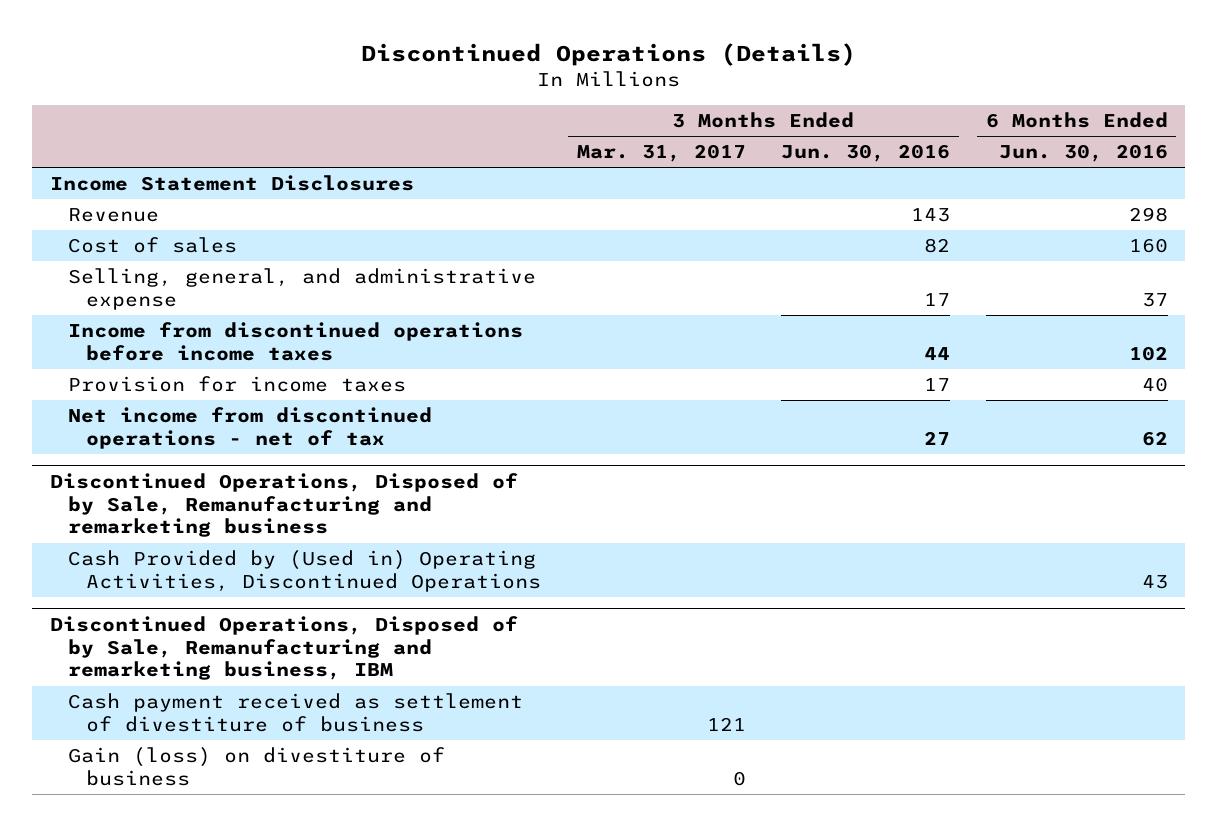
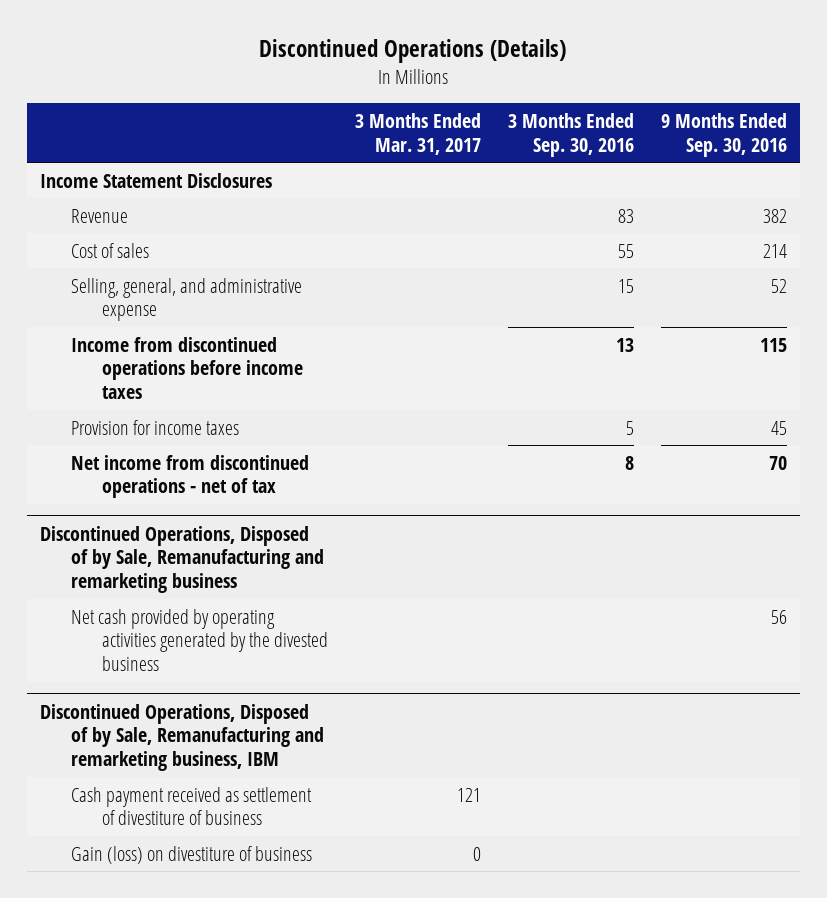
- | 3 Months Ended Mar. 31, 2017 | 3 Months Ended Jun. 30, 2016 | 6 Months Ended Jun. 30, 2016
+ | 3 Months Ended Mar. 31, 2017 | 3 Months Ended Sep. 30, 2016 | 9 Months Ended Sep. 30, 2016
@ Discontinued Operations, Disposed of by Sale, Remanufacturing and remarketing business
- Cash Provided by (Used in) Operating Activities, Discontinued Operations | | | 43
+ Net cash provided by operating activities generated by the divested business | | | 56

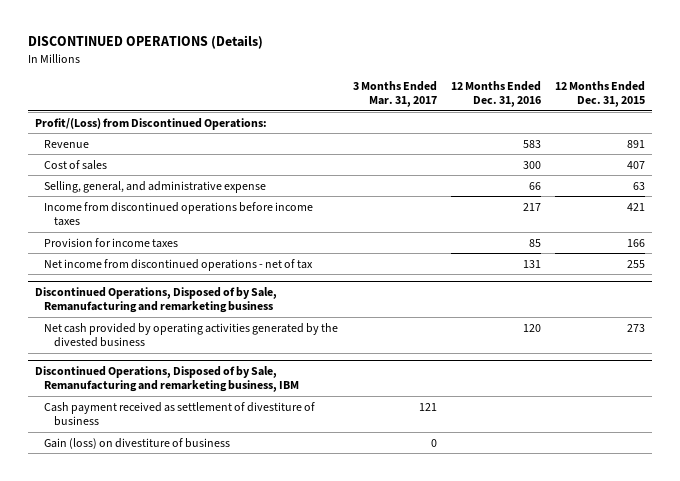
- Discontinued Operations (Details)
+ DISCONTINUED OPERATIONS (Details)
- | 3 Months Ended Mar. 31, 2017 | 3 Months Ended Sep. 30, 2016 | 9 Months Ended Sep. 30, 2016
+ | 3 Months Ended Mar. 31, 2017 | 12 Months Ended Dec. 31, 2016 | 12 Months Ended Dec. 31, 2015
- Income Statement Disclosures
+ Profit/(Loss) from Discontinued Operations:

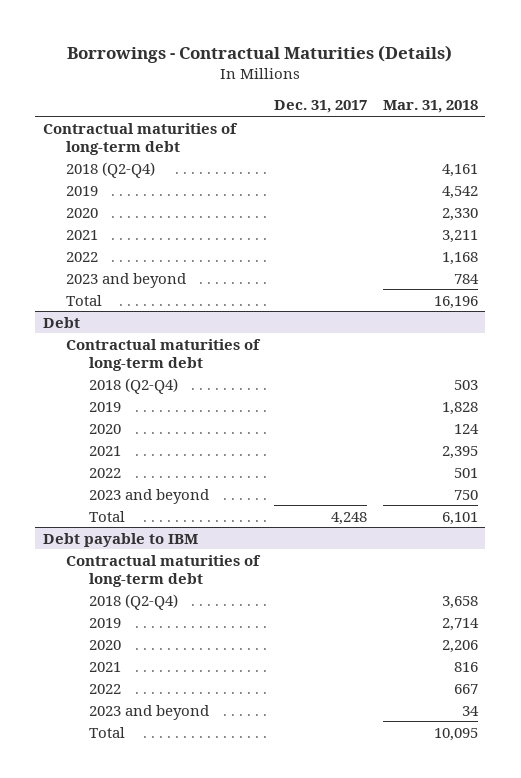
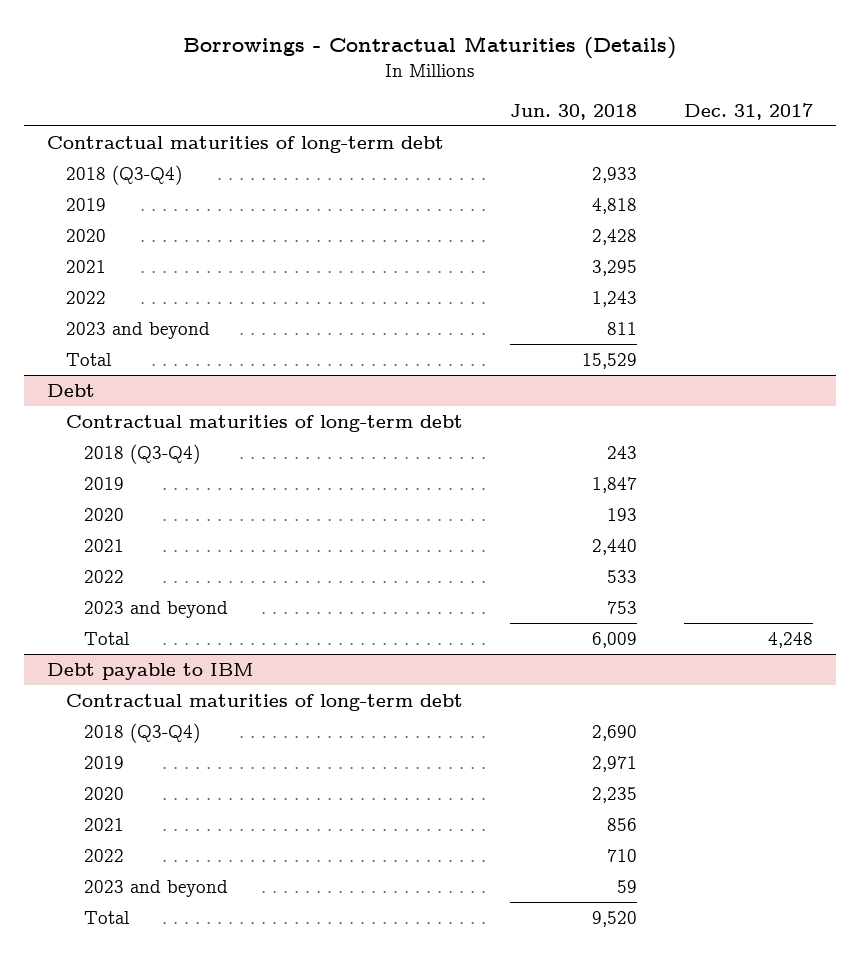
- | Dec. 31, 2017 | Mar. 31, 2018
+ | Jun. 30, 2018 | Dec. 31, 2017
- 2018 (Q2-Q4) | | 4,161
+ 2018 (Q3-Q4) | 2,933 |
@ Debt
- 2018 (Q2-Q4) | | 503
+ 2018 (Q3-Q4) | 243 |
@ Debt payable to IBM
- 2018 (Q2-Q4) | | 3,658
+ 2018 (Q3-Q4) | 2,690 |

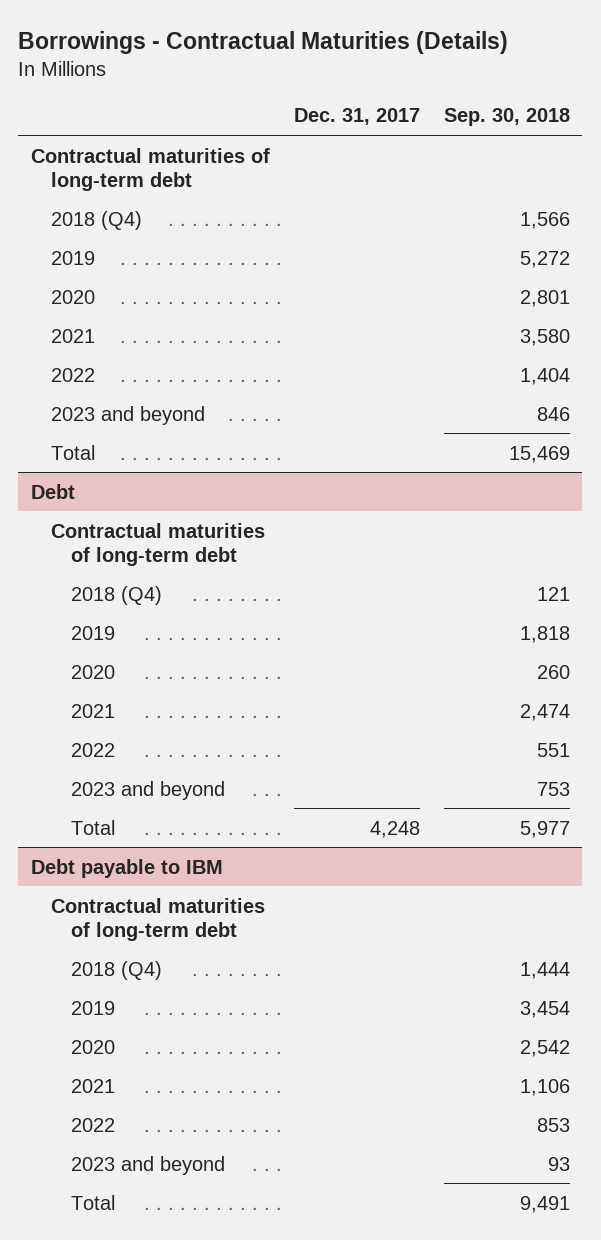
- | Jun. 30, 2018 | Dec. 31, 2017
+ | Dec. 31, 2017 | Sep. 30, 2018
- 2018 (Q3-Q4) | 2,933 |
+ 2018 (Q4) | | 1,566
@ Debt
- 2018 (Q3-Q4) | 243 |
+ 2018 (Q4) | | 121
@ Debt payable to IBM
- 2018 (Q3-Q4) | 2,690 |
+ 2018 (Q4) | | 1,444

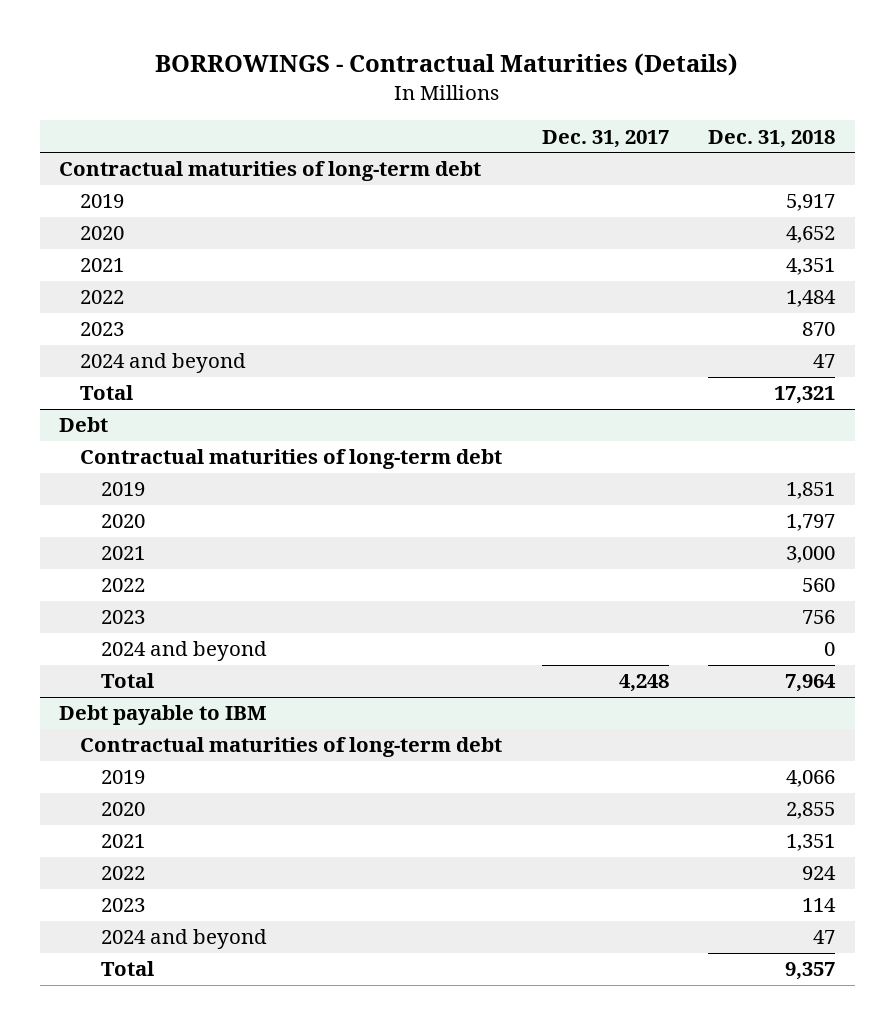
- Borrowings - Contractual Maturities (Details)
+ BORROWINGS - Contractual Maturities (Details)
- | Dec. 31, 2017 | Sep. 30, 2018
+ | Dec. 31, 2017 | Dec. 31, 2018
- 2018 (Q4) | | 1,566
- 2023 and beyond | | 846
+ 2023 | | 870
+ 2024 and beyond | | 47
@ Debt
- 2018 (Q4) | | 121
- 2023 and beyond | | 753
+ 2023 | | 756
+ 2024 and beyond | | 0
@ Debt payable to IBM
- 2018 (Q4) | | 1,444
- 2023 and beyond | | 93
+ 2023 | | 114
+ 2024 and beyond | | 47

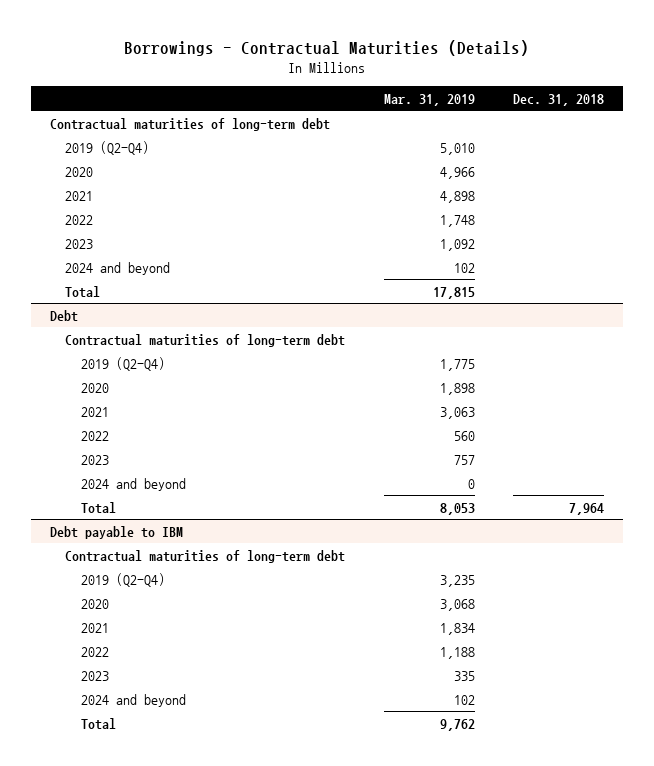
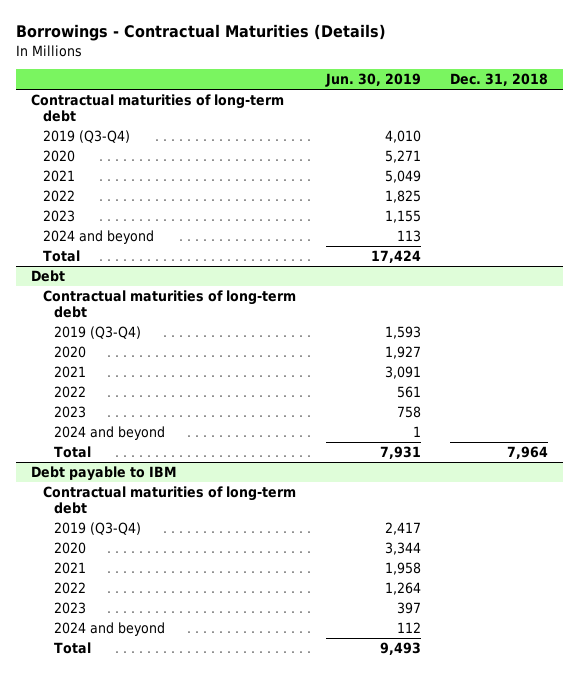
- | Mar. 31, 2019 | Dec. 31, 2018
+ | Jun. 30, 2019 | Dec. 31, 2018
- 2019 (Q2-Q4) | 5,010 |
+ 2019 (Q3-Q4) | 4,010 |
@ Debt
- 2019 (Q2-Q4) | 1,775 |
+ 2019 (Q3-Q4) | 1,593 |
@ Debt payable to IBM
- 2019 (Q2-Q4) | 3,235 |
+ 2019 (Q3-Q4) | 2,417 |

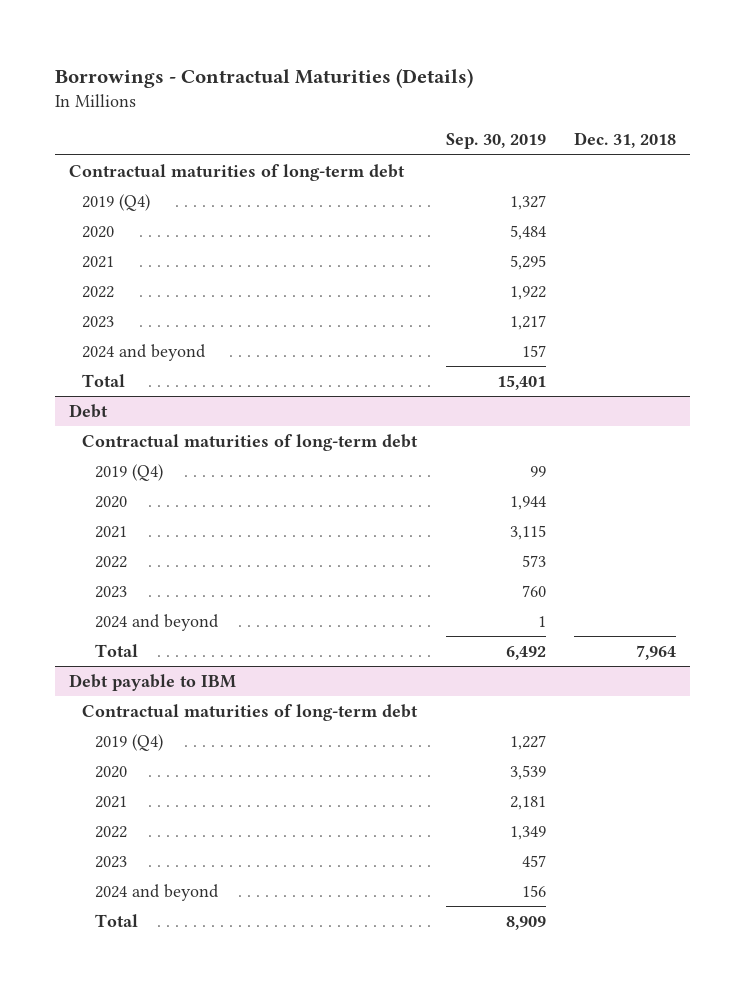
- | Jun. 30, 2019 | Dec. 31, 2018
+ | Sep. 30, 2019 | Dec. 31, 2018
- 2019 (Q3-Q4) | 4,010 |
+ 2019 (Q4) | 1,327 |
@ Debt
- 2019 (Q3-Q4) | 1,593 |
+ 2019 (Q4) | 99 |
@ Debt payable to IBM
- 2019 (Q3-Q4) | 2,417 |
+ 2019 (Q4) | 1,227 |

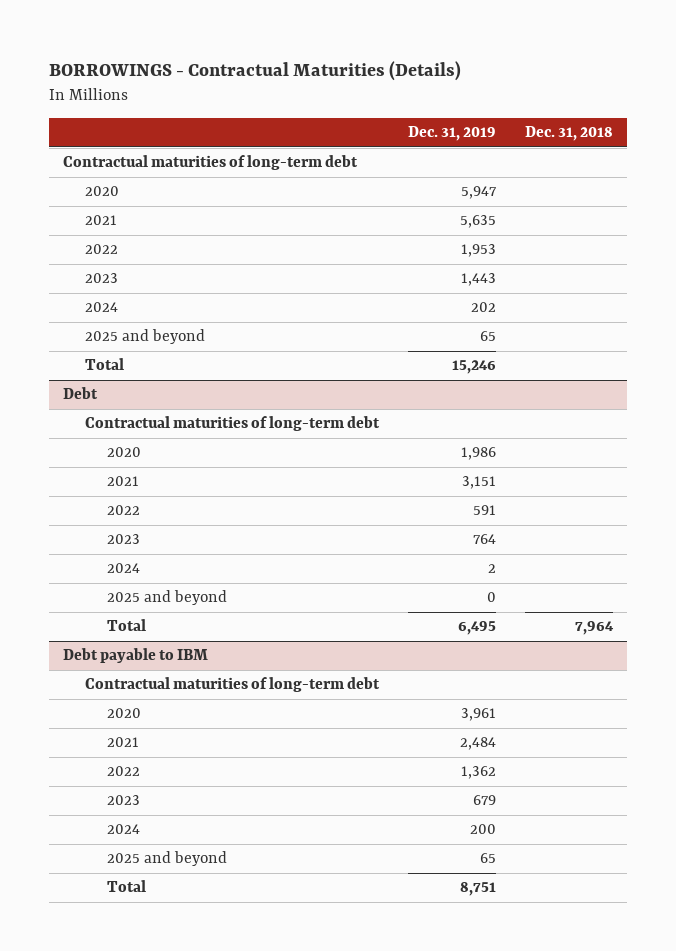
- Borrowings - Contractual Maturities (Details)
+ BORROWINGS - Contractual Maturities (Details)
- | Sep. 30, 2019 | Dec. 31, 2018
+ | Dec. 31, 2019 | Dec. 31, 2018
- 2019 (Q4) | 1,327 |
- 2024 and beyond | 157 |
+ 2024 | 202 |
+ 2025 and beyond | 65 |
@ Debt
- 2019 (Q4) | 99 |
- 2024 and beyond | 1 |
+ 2024 | 2 |
+ 2025 and beyond | 0 |
@ Debt payable to IBM
- 2019 (Q4) | 1,227 |
- 2024 and beyond | 156 |
+ 2024 | 200 |
+ 2025 and beyond | 65 |

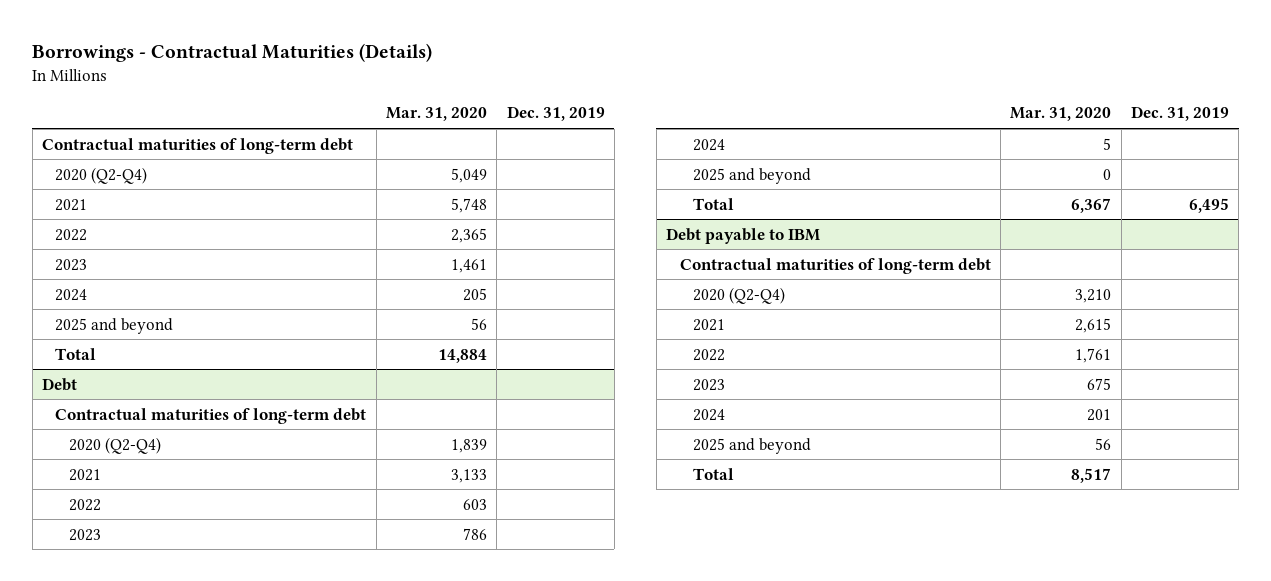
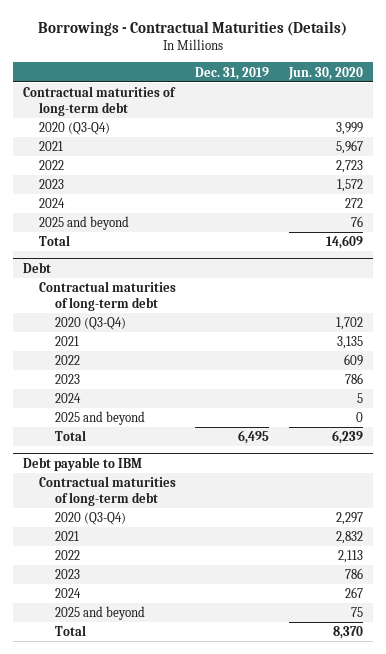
- | Mar. 31, 2020 | Dec. 31, 2019
+ | Dec. 31, 2019 | Jun. 30, 2020
- 2020 (Q2-Q4) | 5,049 |
+ 2020 (Q3-Q4) | | 3,999
@ Debt
- 2020 (Q2-Q4) | 1,839 |
+ 2020 (Q3-Q4) | | 1,702
@ Debt payable to IBM
- 2020 (Q2-Q4) | 3,210 |
+ 2020 (Q3-Q4) | | 2,297

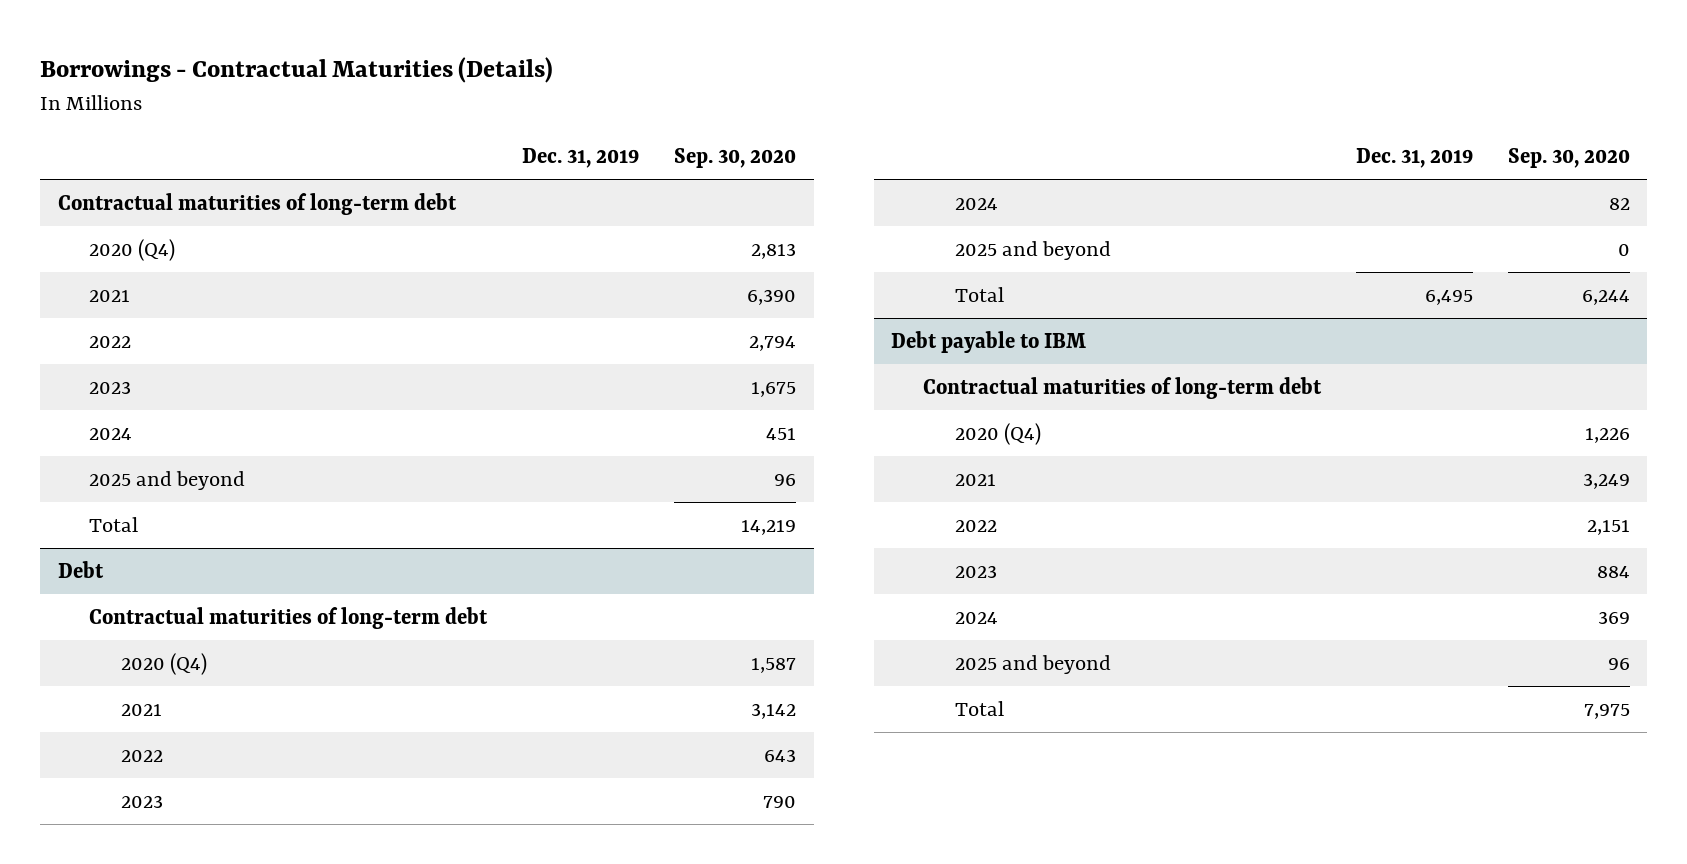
- | Dec. 31, 2019 | Jun. 30, 2020
+ | Dec. 31, 2019 | Sep. 30, 2020
- 2020 (Q3-Q4) | | 3,999
+ 2020 (Q4) | | 2,813
@ Debt
- 2020 (Q3-Q4) | | 1,702
+ 2020 (Q4) | | 1,587
@ Debt payable to IBM
- 2020 (Q3-Q4) | | 2,297
+ 2020 (Q4) | | 1,226

